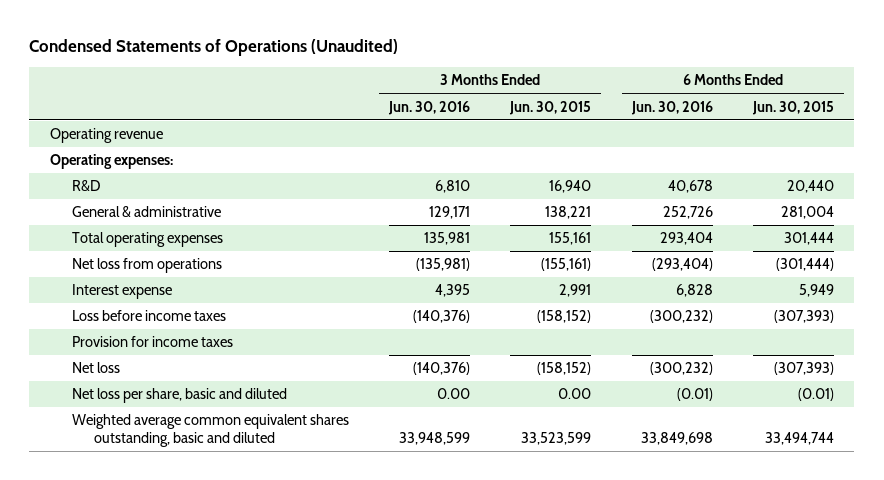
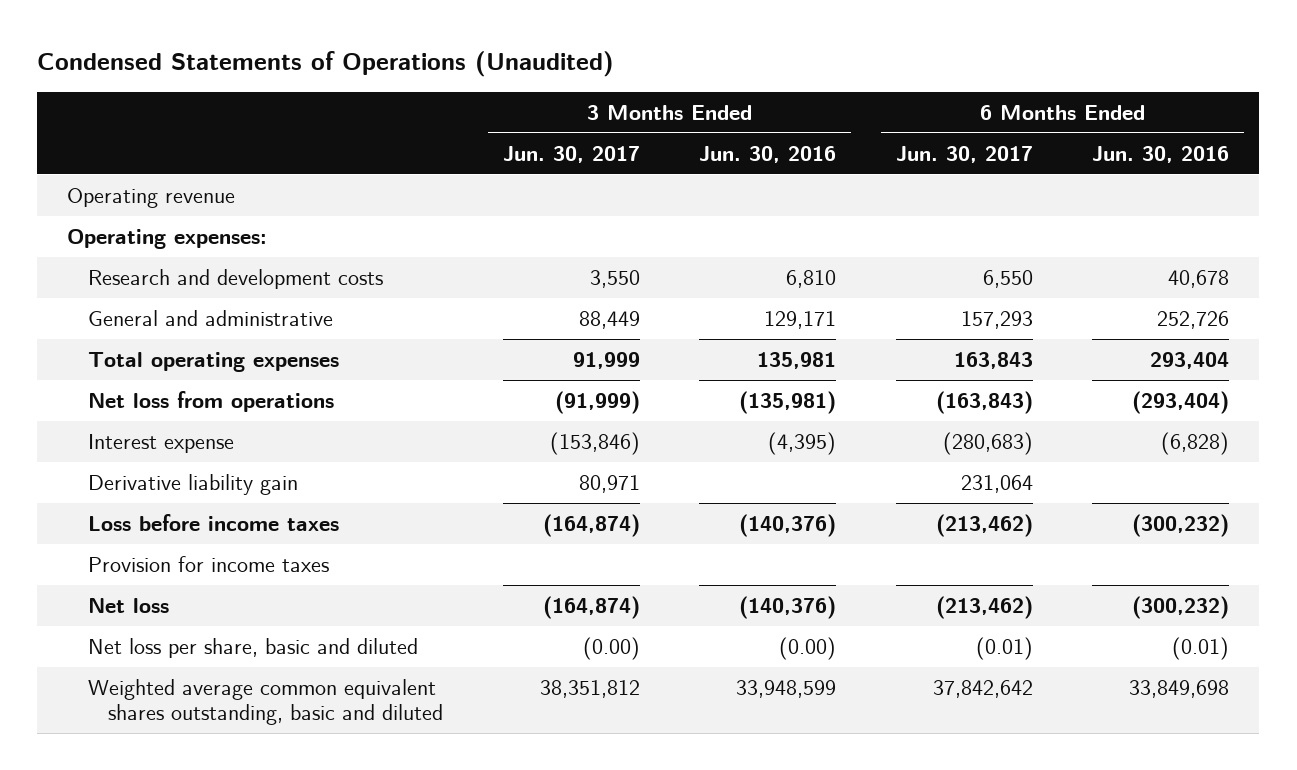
- | 3 Months Ended Jun. 30, 2016 | 3 Months Ended Jun. 30, 2015 | 6 Months Ended Jun. 30, 2016 | 6 Months Ended Jun. 30, 2015
+ | 3 Months Ended Jun. 30, 2017 | 3 Months Ended Jun. 30, 2016 | 6 Months Ended Jun. 30, 2017 | 6 Months Ended Jun. 30, 2016
- R&D | 6,810 | 16,940 | 40,678 | 20,440
- General & administrative | 129,171 | 138,221 | 252,726 | 281,004
+ Research and development costs | 3,550 | 6,810 | 6,550 | 40,678
+ General and administrative | 88,449 | 129,171 | 157,293 | 252,726
- Interest expense | 4,395 | 2,991 | 6,828 | 5,949
+ Interest expense | (153,846) | (4,395) | (280,683) | (6,828)
+ Derivative liability gain | 80,971 | | 231,064 |
- Net loss per share, basic and diluted | 0.00 | 0.00 | (0.01) | (0.01)
+ Net loss per share, basic and diluted | (0.00) | (0.00) | (0.01) | (0.01)

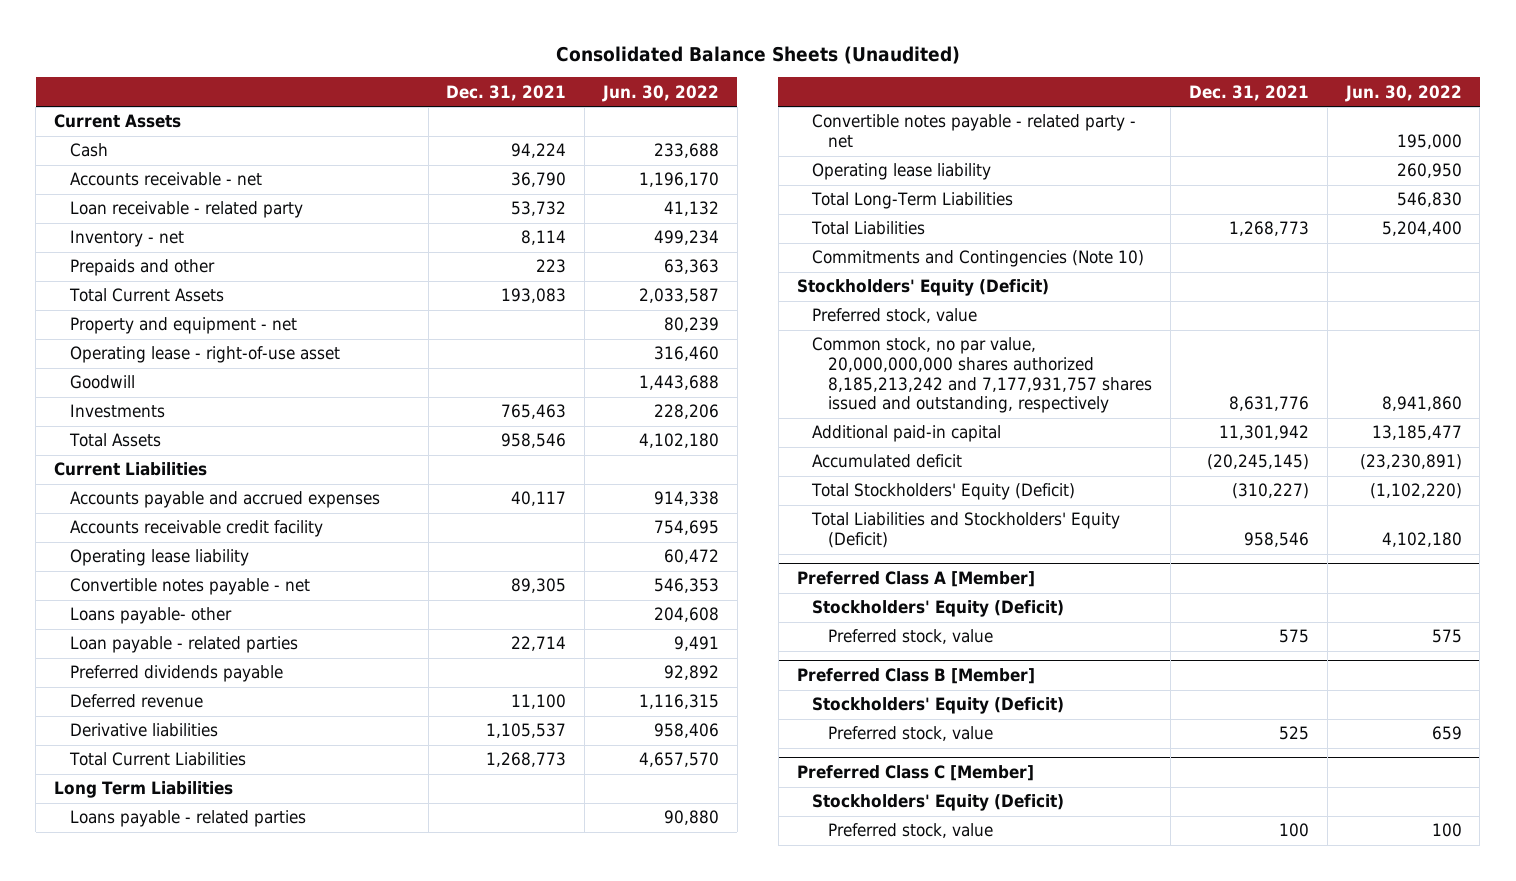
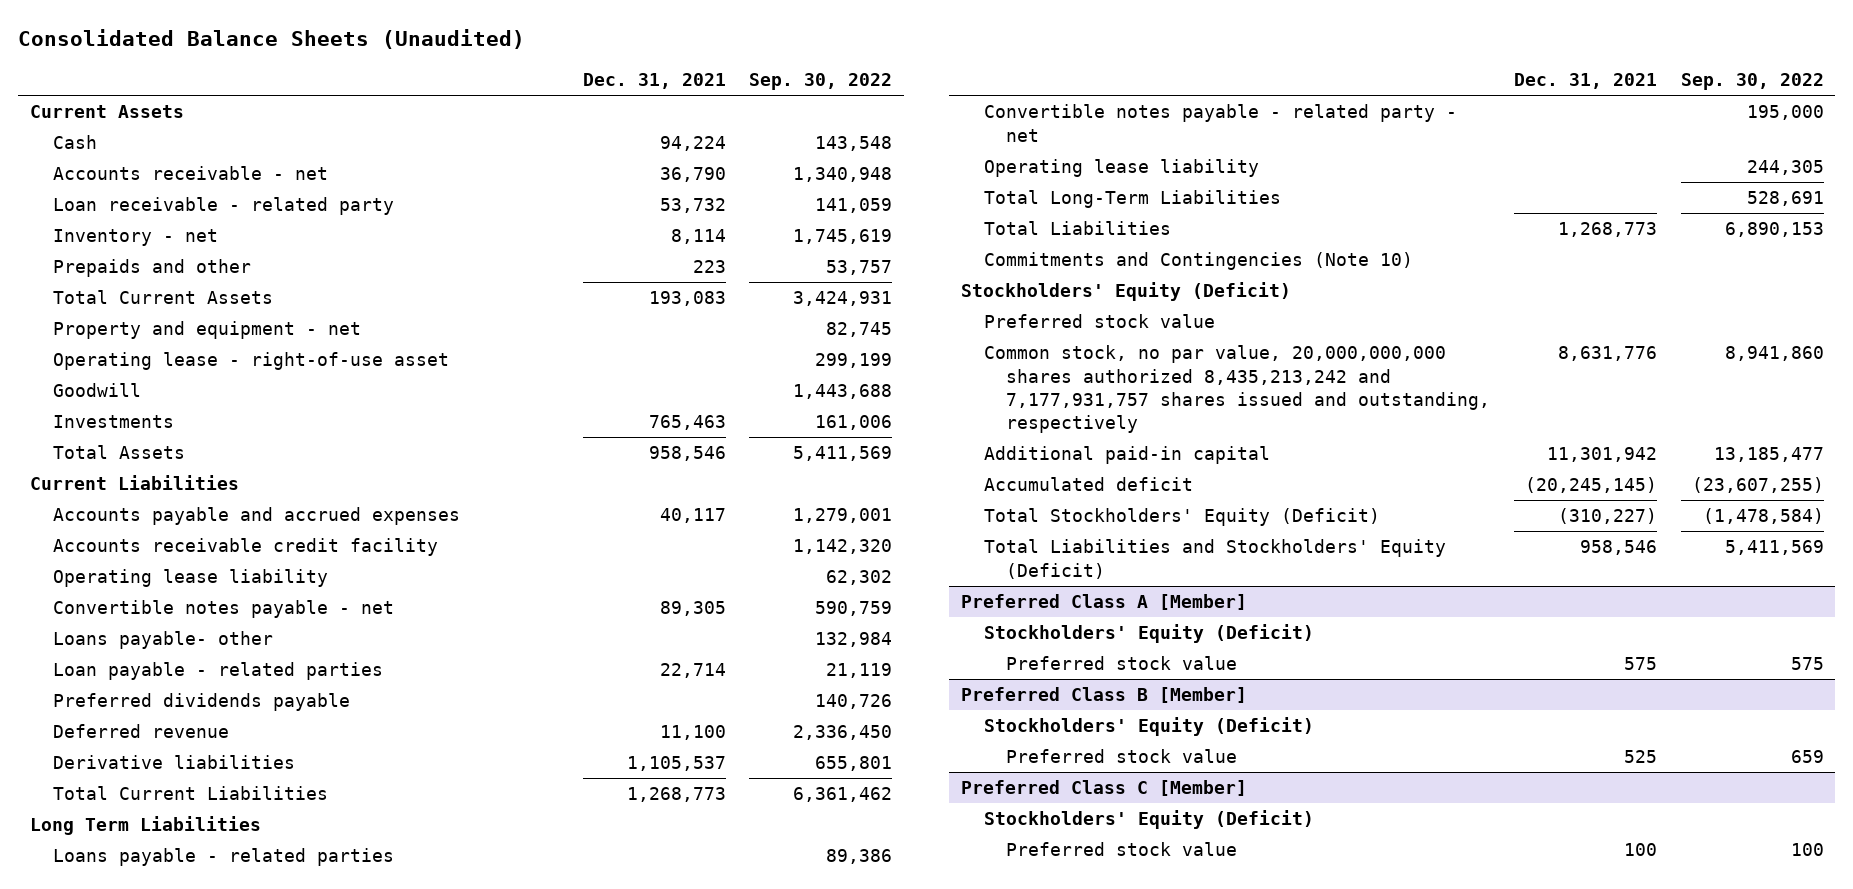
- | Dec. 31, 2021 | Jun. 30, 2022
+ | Dec. 31, 2021 | Sep. 30, 2022
- Preferred stock, value
- Common stock, no par value, 20,000,000,000 shares authorized 8,185,213,242 and 7,177,931,757 shares issued and outstanding, respectively | 8,631,776 | 8,941,860
+ Preferred stock value
+ Common stock, no par value, 20,000,000,000 shares authorized 8,435,213,242 and 7,177,931,757 shares issued and outstanding, respectively | 8,631,776 | 8,941,860
@ Preferred Class A [Member]
- Preferred stock, value | 575 | 575
+ Preferred stock value | 575 | 575
@ Preferred Class B [Member]
- Preferred stock, value | 525 | 659
+ Preferred stock value | 525 | 659
@ Preferred Class C [Member]
- Preferred stock, value | 100 | 100
+ Preferred stock value | 100 | 100

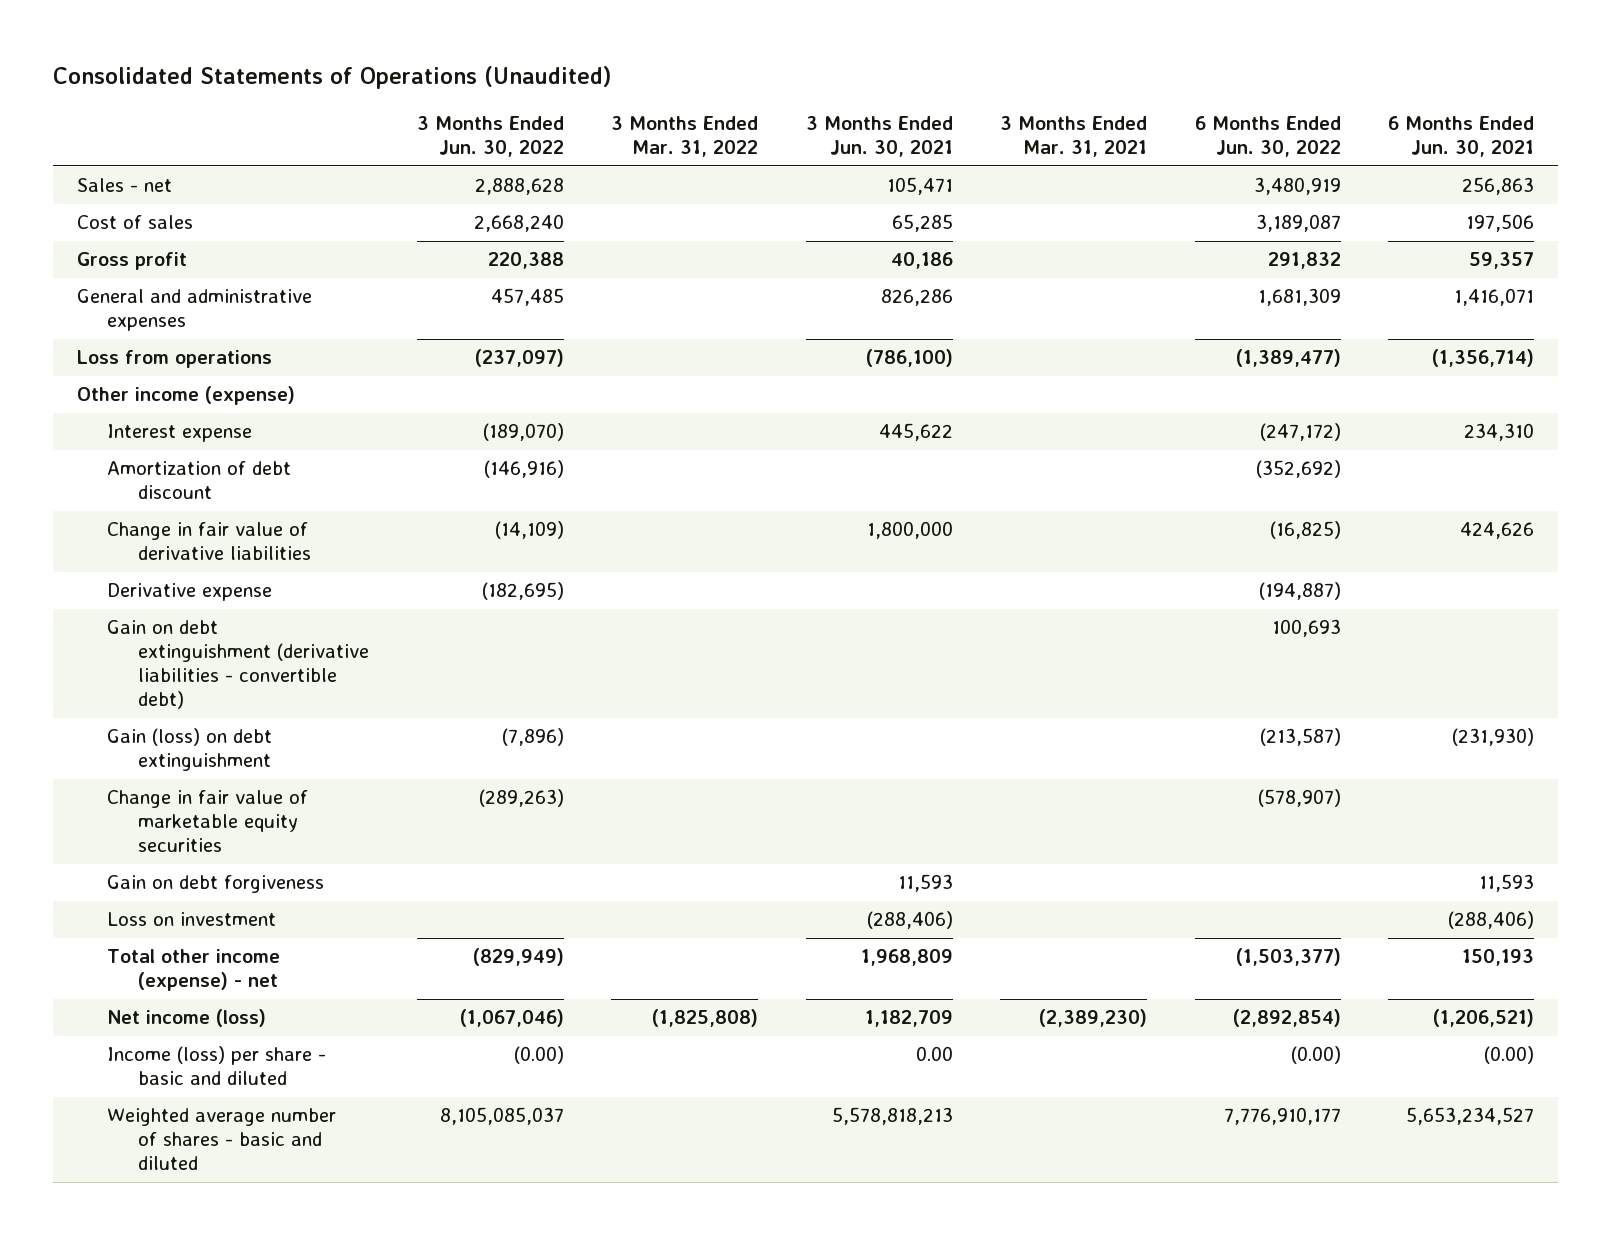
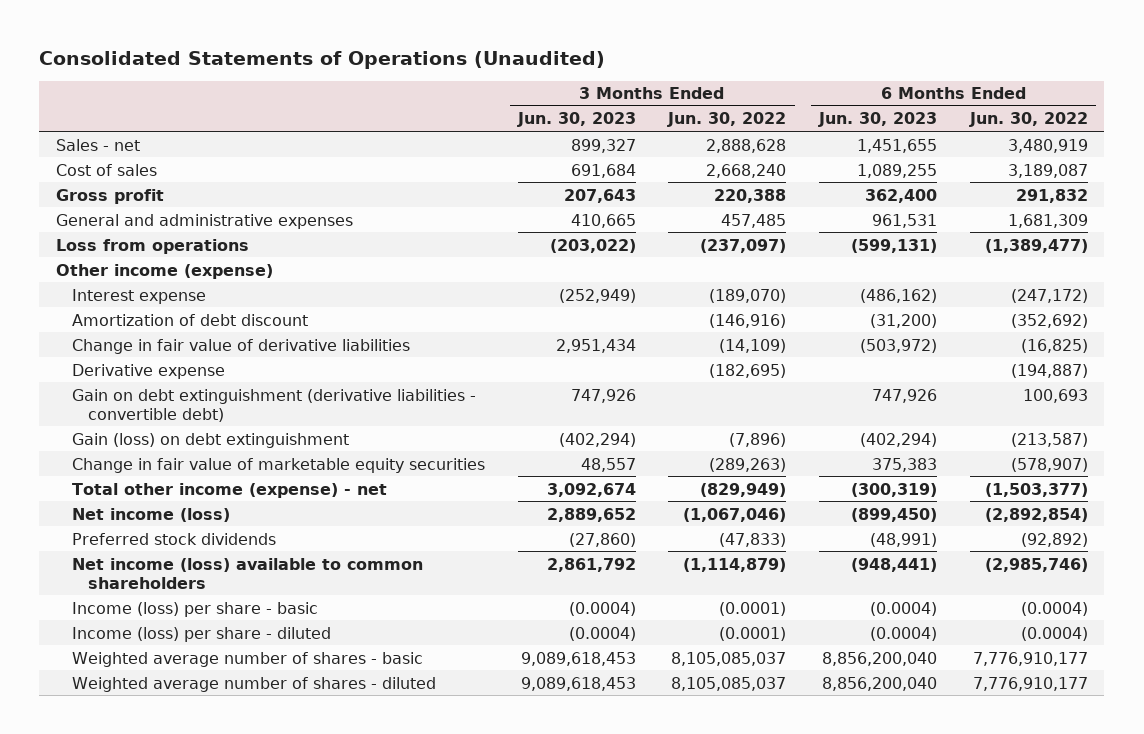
- | 3 Months Ended Jun. 30, 2022 | 3 Months Ended Mar. 31, 2022 | 3 Months Ended Jun. 30, 2021 | 3 Months Ended Mar. 31, 2021 | 6 Months Ended Jun. 30, 2022 | 6 Months Ended Jun. 30, 2021
+ | 3 Months Ended Jun. 30, 2023 | 3 Months Ended Jun. 30, 2022 | 6 Months Ended Jun. 30, 2023 | 6 Months Ended Jun. 30, 2022
- Gain on debt forgiveness | | | 11,593 | | | 11,593
- Loss on investment | | | (288,406) | | | (288,406)
- Income (loss) per share - basic and diluted | (0.00) | | 0.00 | | (0.00) | (0.00)
- Weighted average number of shares - basic and diluted | 8,105,085,037 | | 5,578,818,213 | | 7,776,910,177 | 5,653,234,527
+ Preferred stock dividends | (27,860) | (47,833) | (48,991) | (92,892)
+ Net income (loss) available to common shareholders | 2,861,792 | (1,114,879) | (948,441) | (2,985,746)
+ Income (loss) per share - basic | (0.0004) | (0.0001) | (0.0004) | (0.0004)
+ Income (loss) per share - diluted | (0.0004) | (0.0001) | (0.0004) | (0.0004)
+ Weighted average number of shares - basic | 9,089,618,453 | 8,105,085,037 | 8,856,200,040 | 7,776,910,177
+ Weighted average number of shares - diluted | 9,089,618,453 | 8,105,085,037 | 8,856,200,040 | 7,776,910,177

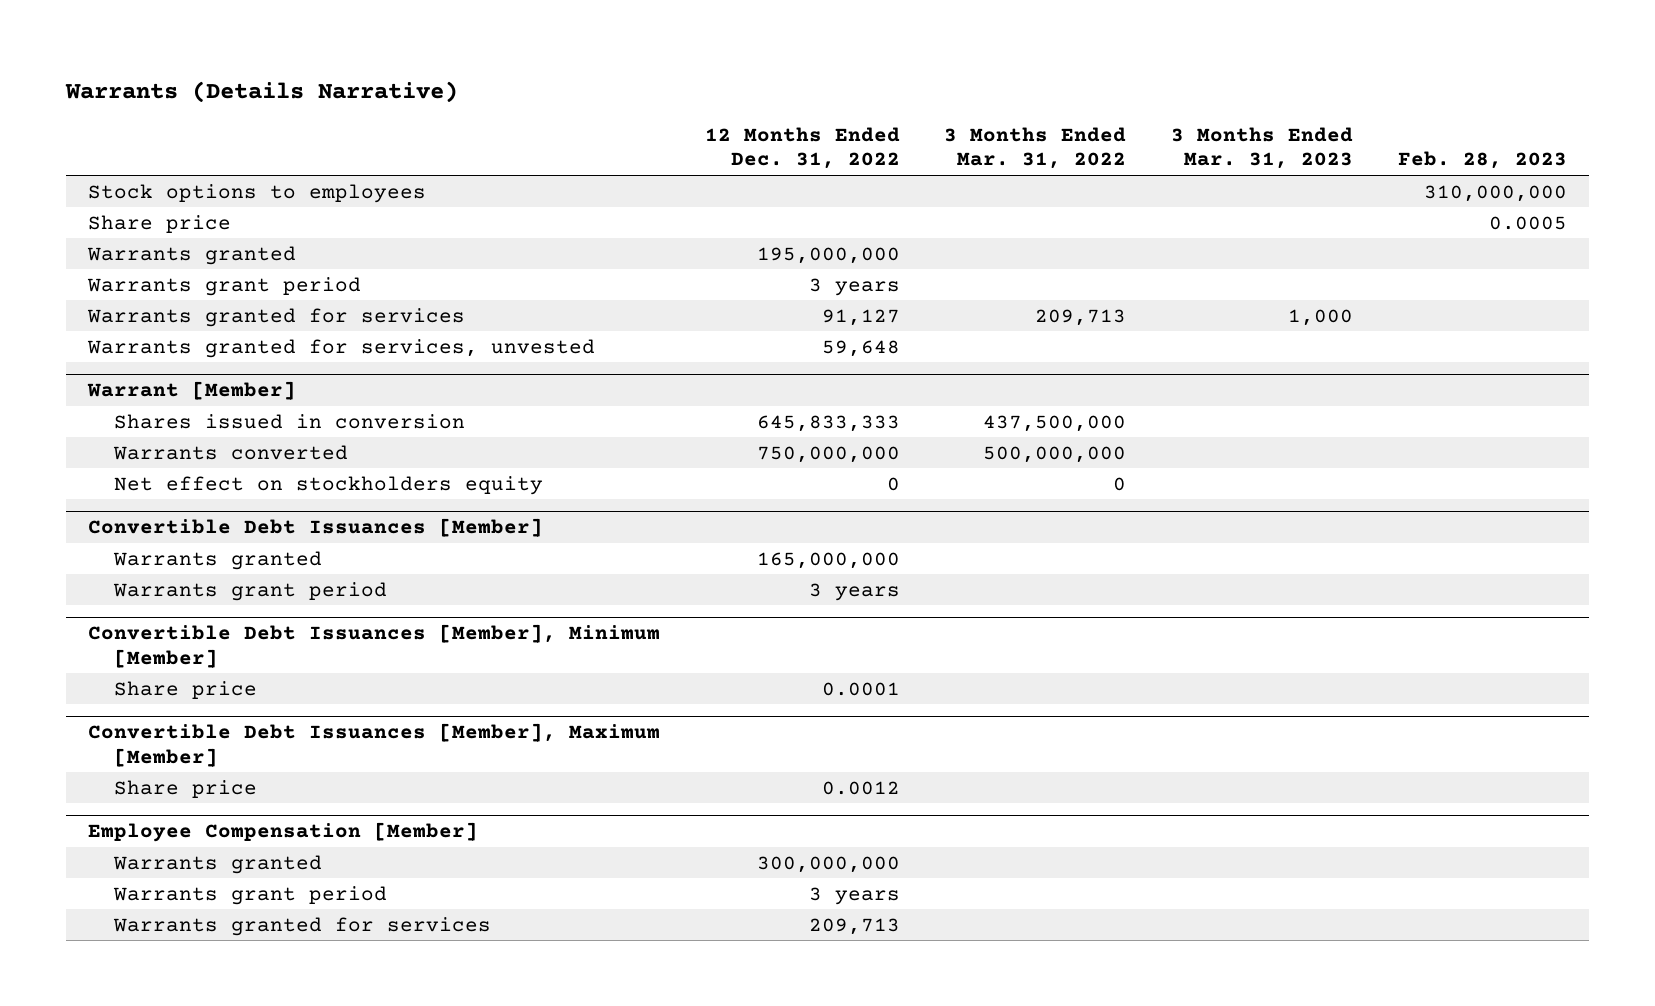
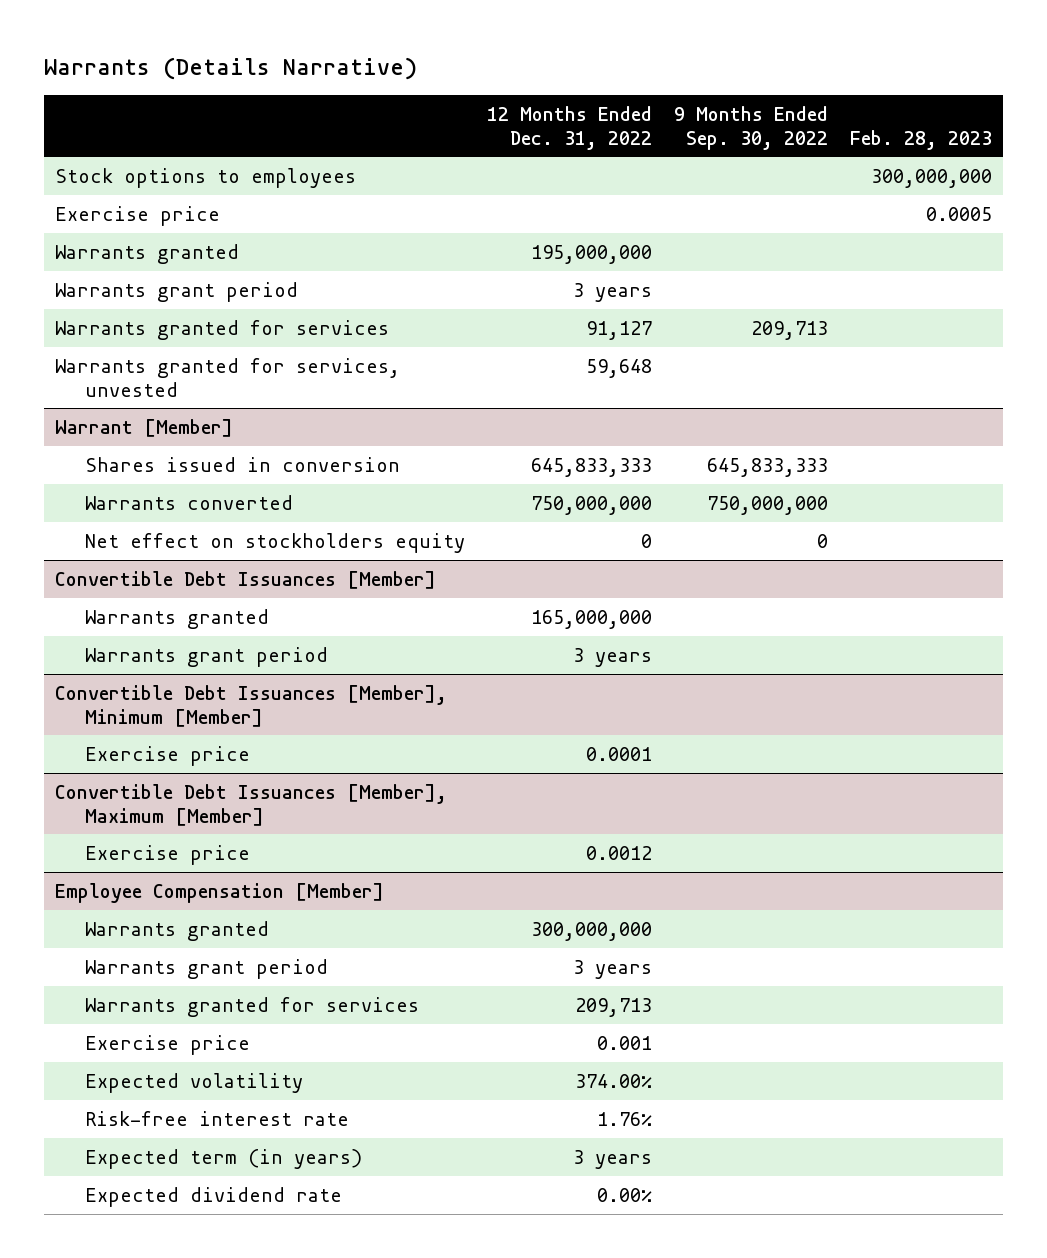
- | 12 Months Ended Dec. 31, 2022 | 3 Months Ended Mar. 31, 2022 | 3 Months Ended Mar. 31, 2023 | Feb. 28, 2023
+ | 12 Months Ended Dec. 31, 2022 | 9 Months Ended Sep. 30, 2022 | Feb. 28, 2023
- Stock options to employees | | | | 310,000,000
- Share price | | | | 0.0005
+ Stock options to employees | | | 300,000,000
+ Exercise price | | | 0.0005
@ Convertible Debt Issuances [Member], Minimum [Member]
- Share price | 0.0001 | | |
+ Exercise price | 0.0001 | |
@ Convertible Debt Issuances [Member], Maximum [Member]
- Share price | 0.0012 | | |
+ Exercise price | 0.0012 | |
@ Employee Compensation [Member]
+ Exercise price | 0.001 | |
+ Expected volatility | 374.00% | |
+ Risk-free interest rate | 1.76% | |
+ Expected term (in years) | 3 years | |
+ Expected dividend rate | 0.00% | |

